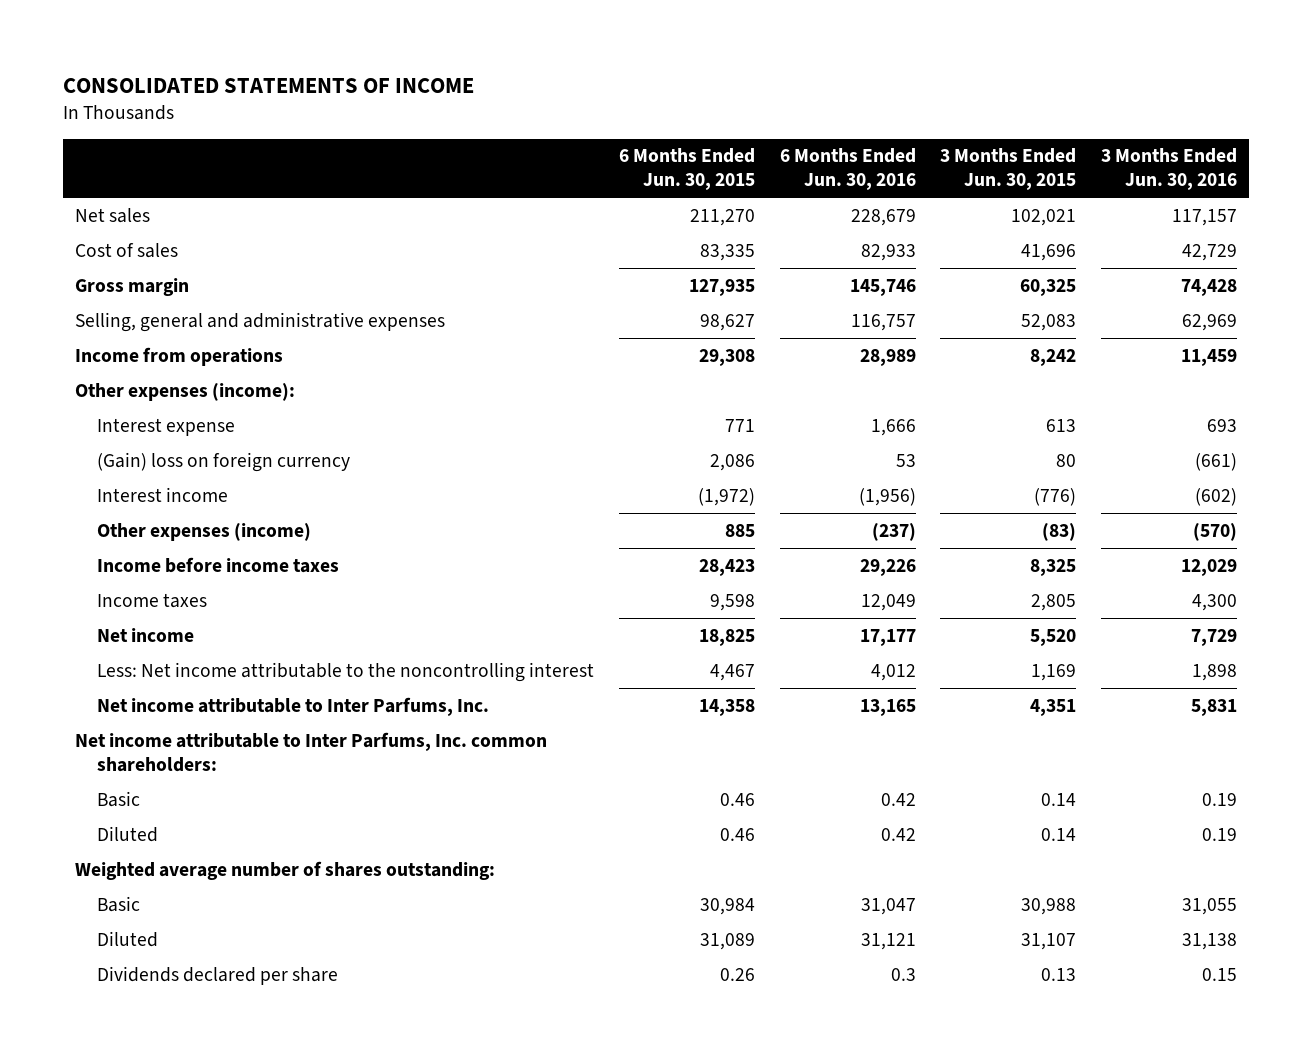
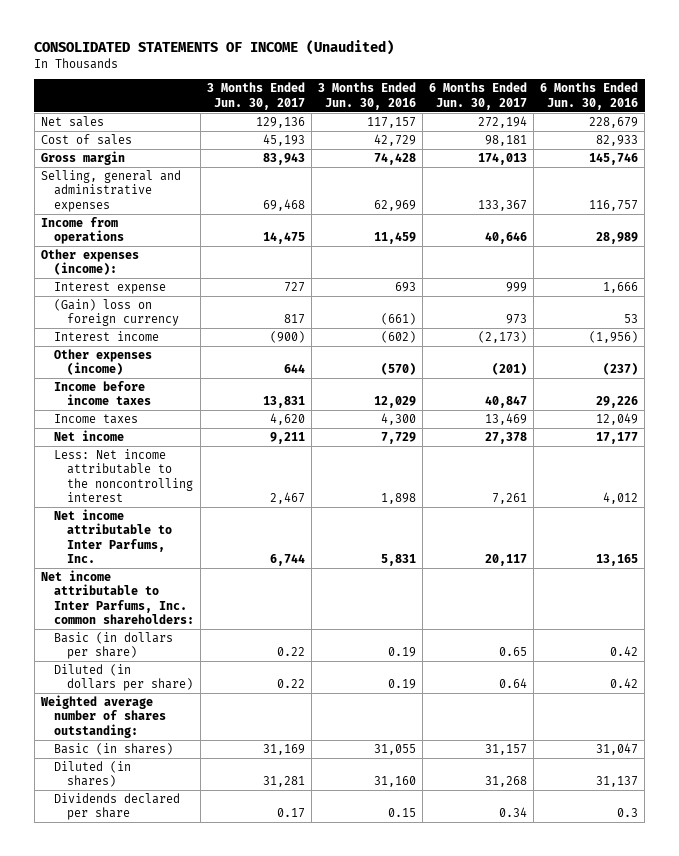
- CONSOLIDATED STATEMENTS OF INCOME
+ CONSOLIDATED STATEMENTS OF INCOME (Unaudited)
- | 6 Months Ended Jun. 30, 2015 | 6 Months Ended Jun. 30, 2016 | 3 Months Ended Jun. 30, 2015 | 3 Months Ended Jun. 30, 2016
+ | 3 Months Ended Jun. 30, 2017 | 3 Months Ended Jun. 30, 2016 | 6 Months Ended Jun. 30, 2017 | 6 Months Ended Jun. 30, 2016
- Basic | 0.46 | 0.42 | 0.14 | 0.19
- Diluted | 0.46 | 0.42 | 0.14 | 0.19
+ Basic (in dollars per share) | 0.22 | 0.19 | 0.65 | 0.42
+ Diluted (in dollars per share) | 0.22 | 0.19 | 0.64 | 0.42
- Basic | 30,984 | 31,047 | 30,988 | 31,055
- Diluted | 31,089 | 31,121 | 31,107 | 31,138
+ Basic (in shares) | 31,169 | 31,055 | 31,157 | 31,047
+ Diluted (in shares) | 31,281 | 31,160 | 31,268 | 31,137

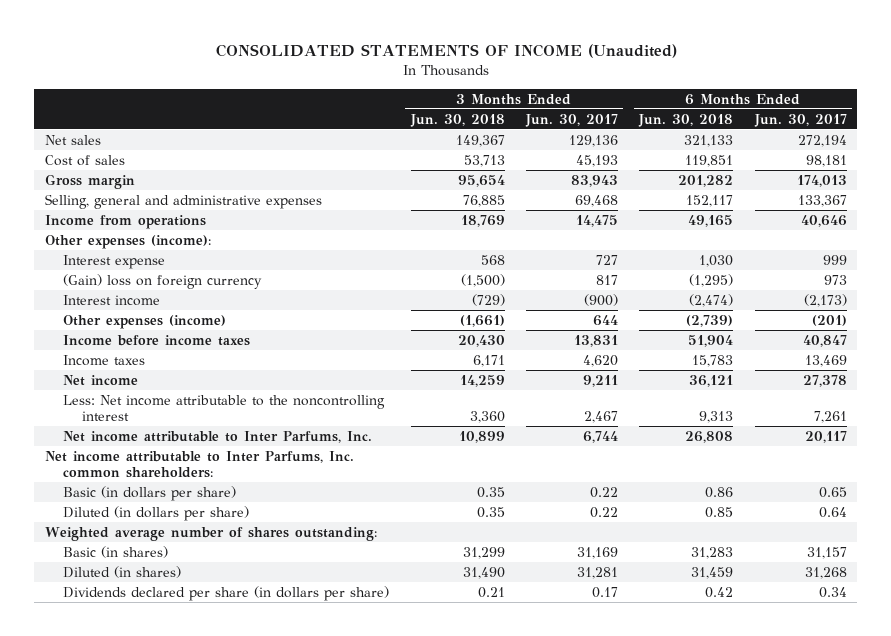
- | 3 Months Ended Jun. 30, 2017 | 3 Months Ended Jun. 30, 2016 | 6 Months Ended Jun. 30, 2017 | 6 Months Ended Jun. 30, 2016
+ | 3 Months Ended Jun. 30, 2018 | 3 Months Ended Jun. 30, 2017 | 6 Months Ended Jun. 30, 2018 | 6 Months Ended Jun. 30, 2017
- Dividends declared per share | 0.17 | 0.15 | 0.34 | 0.3
+ Dividends declared per share (in dollars per share) | 0.21 | 0.17 | 0.42 | 0.34

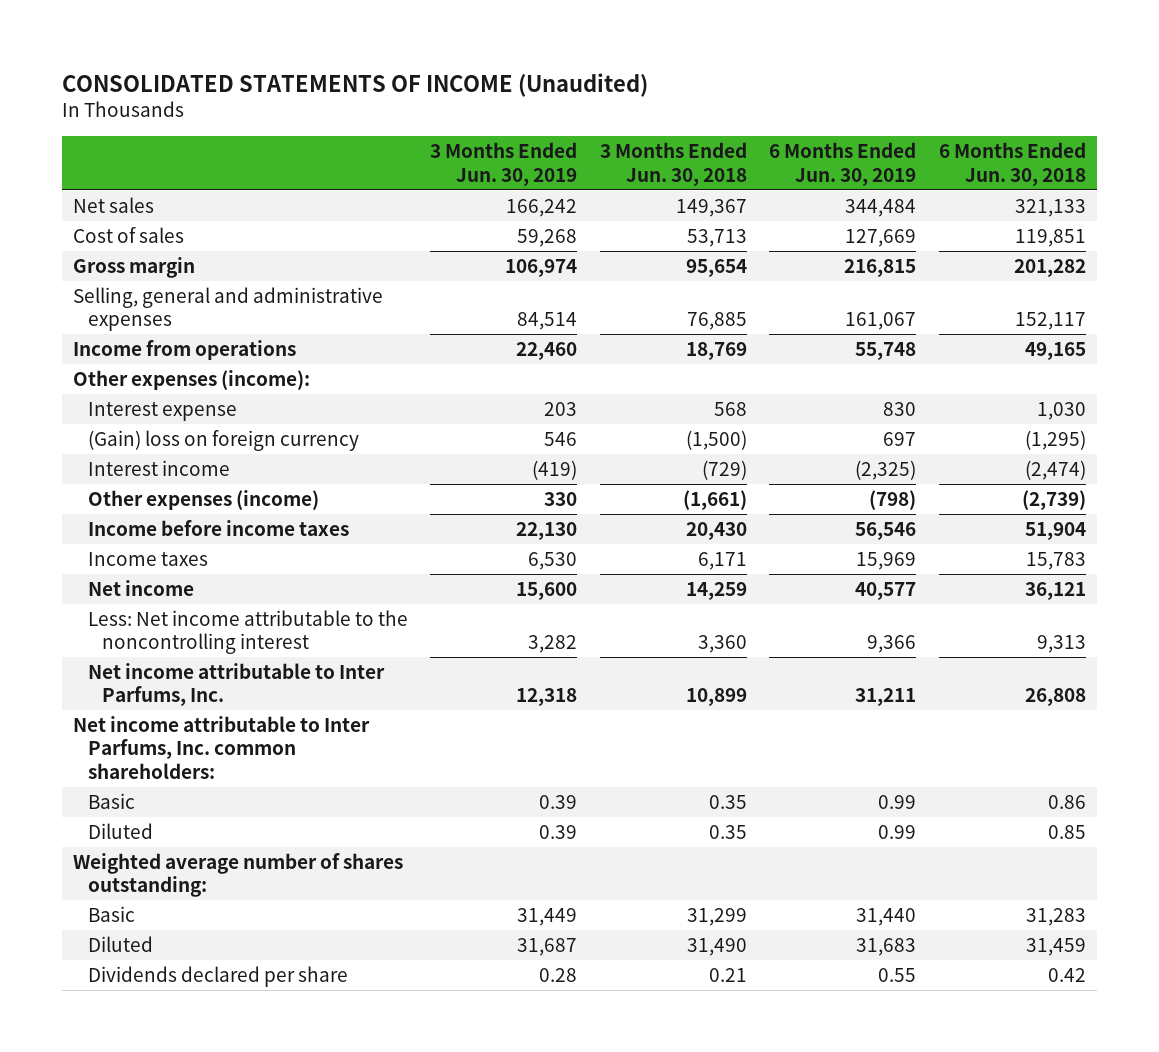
- | 3 Months Ended Jun. 30, 2018 | 3 Months Ended Jun. 30, 2017 | 6 Months Ended Jun. 30, 2018 | 6 Months Ended Jun. 30, 2017
+ | 3 Months Ended Jun. 30, 2019 | 3 Months Ended Jun. 30, 2018 | 6 Months Ended Jun. 30, 2019 | 6 Months Ended Jun. 30, 2018
- Basic (in dollars per share) | 0.35 | 0.22 | 0.86 | 0.65
- Diluted (in dollars per share) | 0.35 | 0.22 | 0.85 | 0.64
+ Basic | 0.39 | 0.35 | 0.99 | 0.86
+ Diluted | 0.39 | 0.35 | 0.99 | 0.85
- Basic (in shares) | 31,299 | 31,169 | 31,283 | 31,157
- Diluted (in shares) | 31,490 | 31,281 | 31,459 | 31,268
- Dividends declared per share (in dollars per share) | 0.21 | 0.17 | 0.42 | 0.34
+ Basic | 31,449 | 31,299 | 31,440 | 31,283
+ Diluted | 31,687 | 31,490 | 31,683 | 31,459
+ Dividends declared per share | 0.28 | 0.21 | 0.55 | 0.42

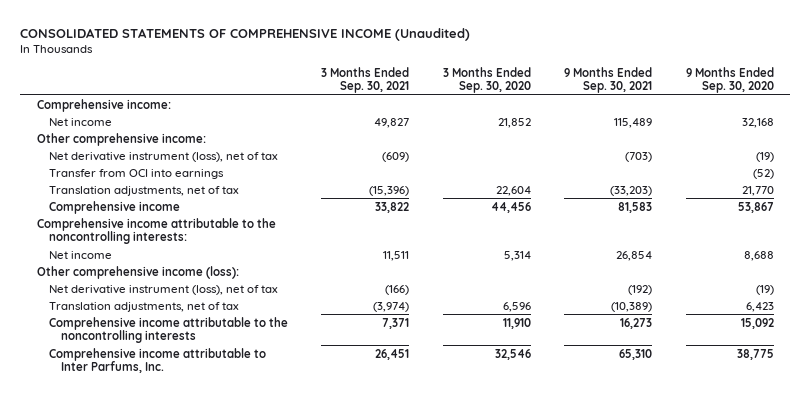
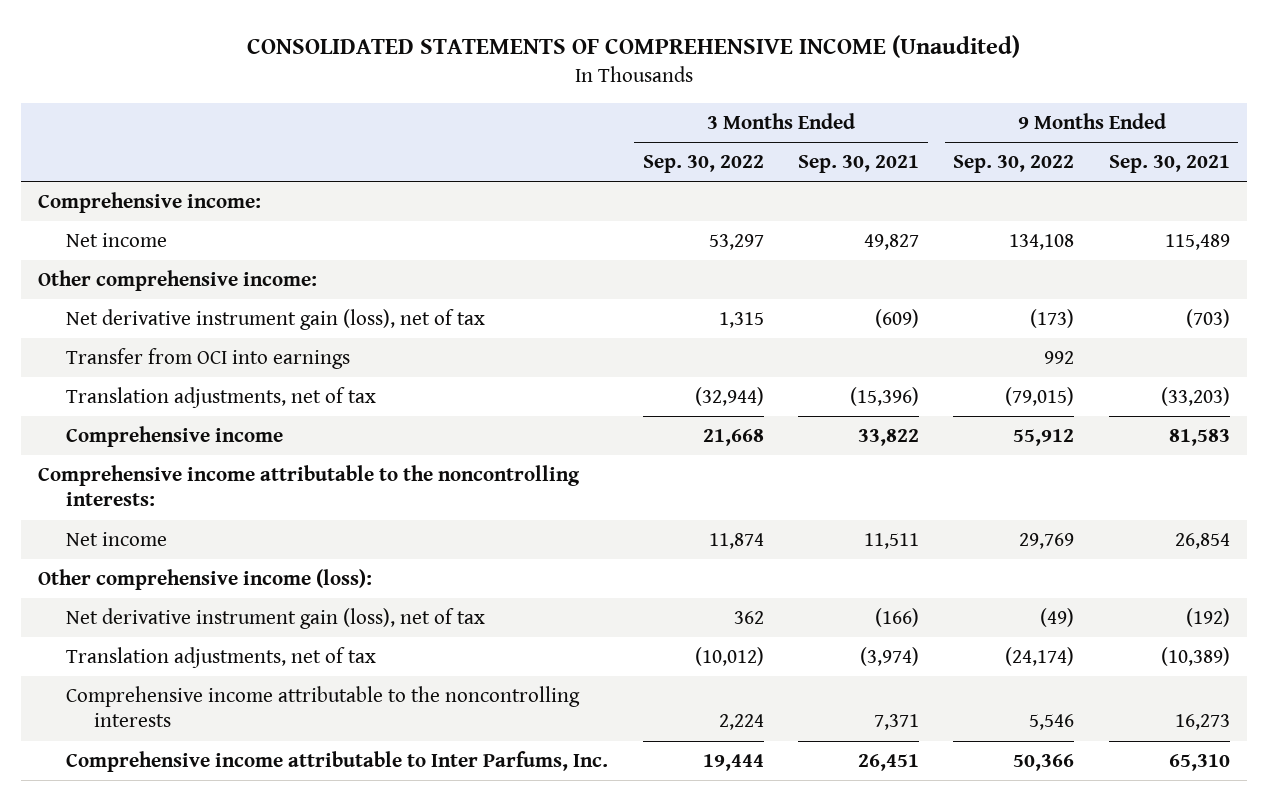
- | 3 Months Ended Sep. 30, 2021 | 3 Months Ended Sep. 30, 2020 | 9 Months Ended Sep. 30, 2021 | 9 Months Ended Sep. 30, 2020
+ | 3 Months Ended Sep. 30, 2022 | 3 Months Ended Sep. 30, 2021 | 9 Months Ended Sep. 30, 2022 | 9 Months Ended Sep. 30, 2021
- Net derivative instrument (loss), net of tax | (609) | | (703) | (19)
+ Net derivative instrument gain (loss), net of tax | 1,315 | (609) | (173) | (703)
- Net derivative instrument (loss), net of tax | (166) | | (192) | (19)
+ Net derivative instrument gain (loss), net of tax | 362 | (166) | (49) | (192)

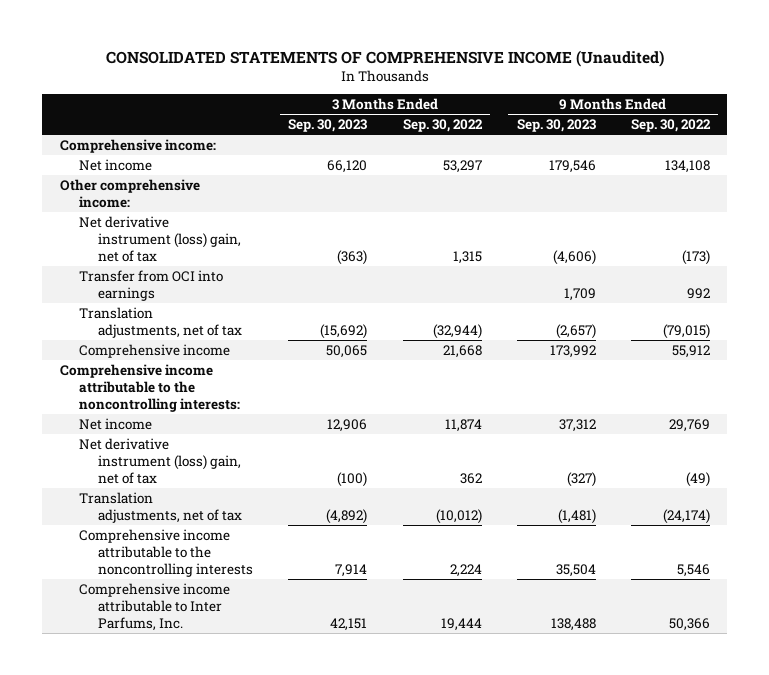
- | 3 Months Ended Sep. 30, 2022 | 3 Months Ended Sep. 30, 2021 | 9 Months Ended Sep. 30, 2022 | 9 Months Ended Sep. 30, 2021
+ | 3 Months Ended Sep. 30, 2023 | 3 Months Ended Sep. 30, 2022 | 9 Months Ended Sep. 30, 2023 | 9 Months Ended Sep. 30, 2022
- Net derivative instrument gain (loss), net of tax | 1,315 | (609) | (173) | (703)
+ Net derivative instrument (loss) gain, net of tax | (363) | 1,315 | (4,606) | (173)
- Other comprehensive income (loss):
- Net derivative instrument gain (loss), net of tax | 362 | (166) | (49) | (192)
+ Net derivative instrument (loss) gain, net of tax | (100) | 362 | (327) | (49)

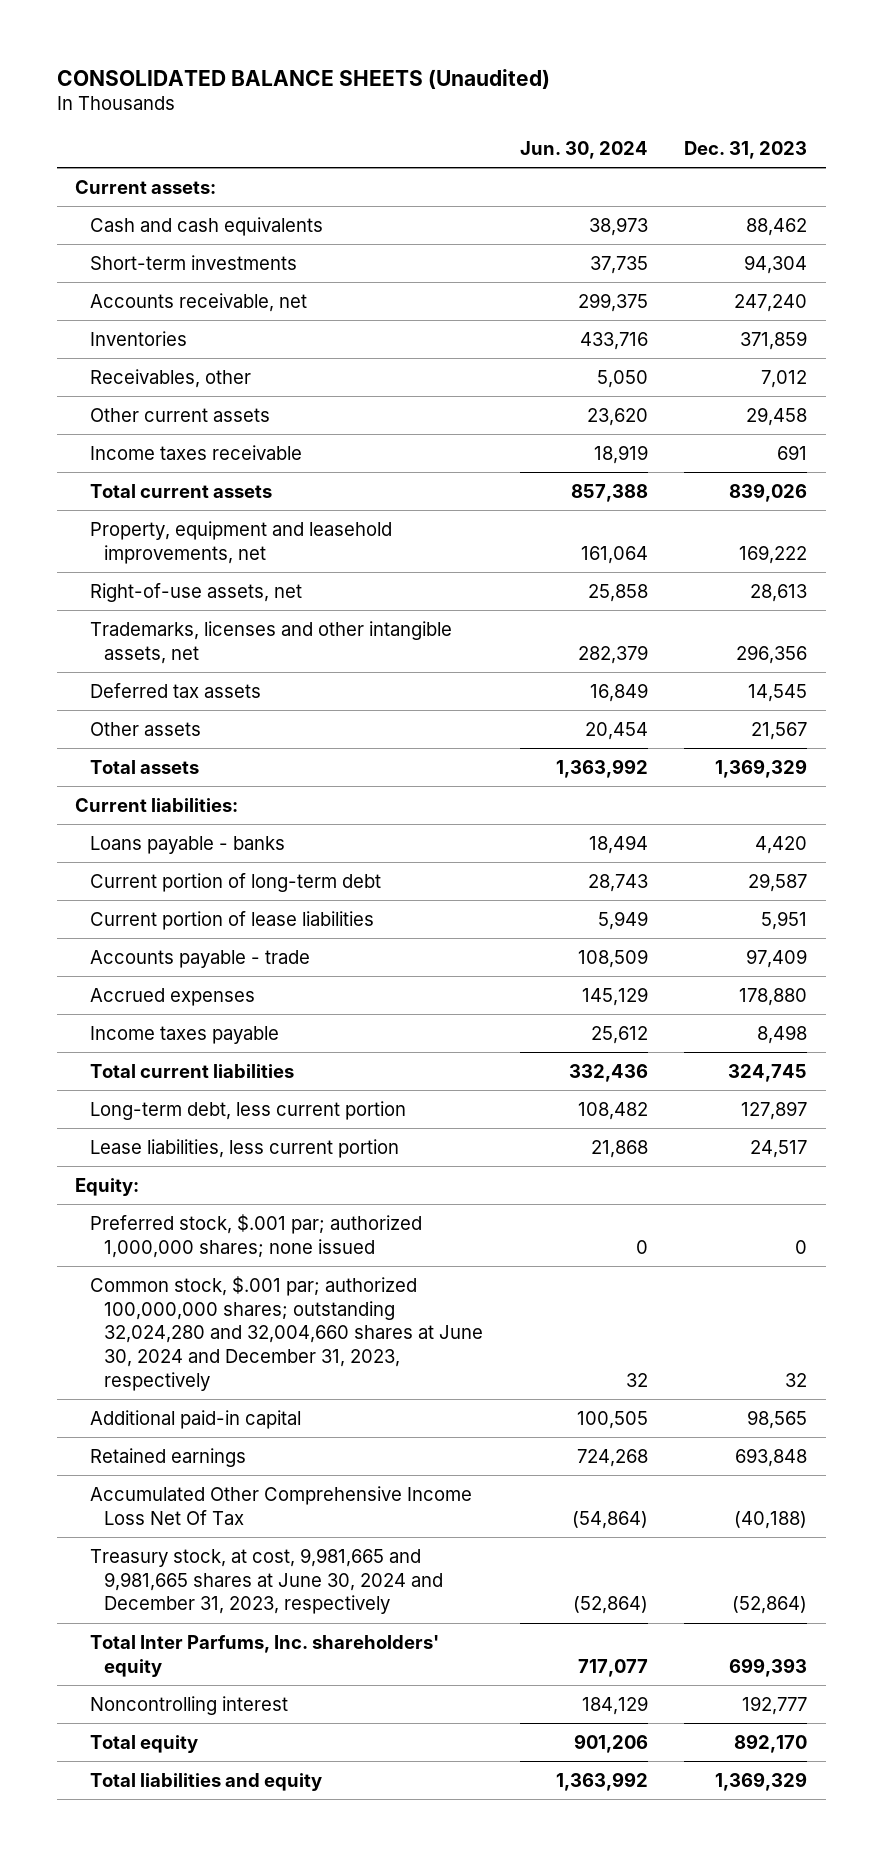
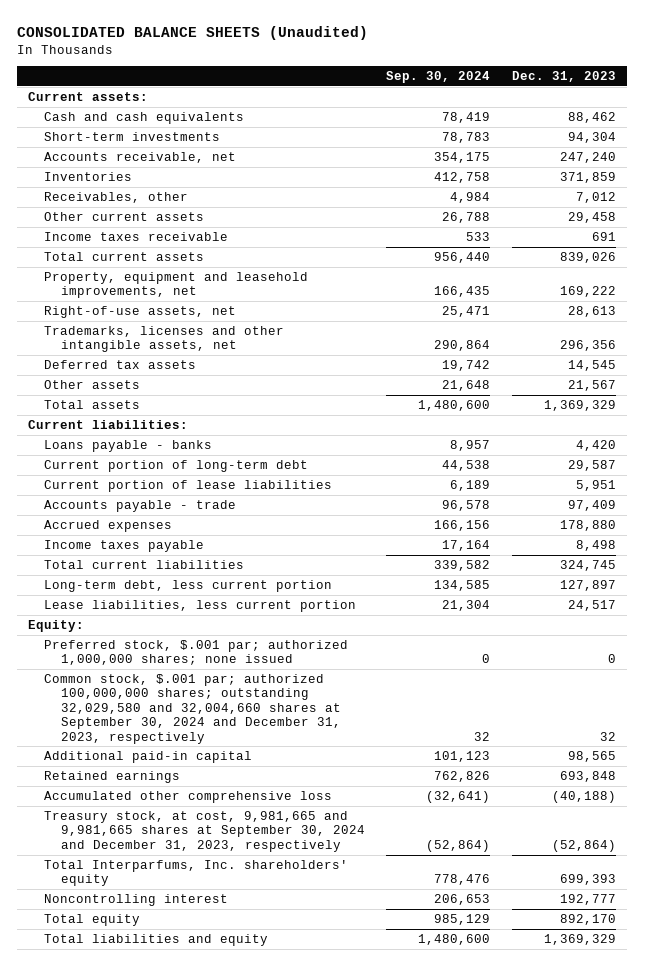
- | Jun. 30, 2024 | Dec. 31, 2023
+ | Sep. 30, 2024 | Dec. 31, 2023
- Common stock, $.001 par; authorized 100,000,000 shares; outstanding 32,024,280 and 32,004,660 shares at June 30, 2024 and December 31, 2023, respectively | 32 | 32
+ Common stock, $.001 par; authorized 100,000,000 shares; outstanding 32,029,580 and 32,004,660 shares at September 30, 2024 and December 31, 2023, respectively | 32 | 32
- Accumulated Other Comprehensive Income Loss Net Of Tax | (54,864) | (40,188)
- Treasury stock, at cost, 9,981,665 and 9,981,665 shares at June 30, 2024 and December 31, 2023, respectively | (52,864) | (52,864)
- Total Inter Parfums, Inc. shareholders' equity | 717,077 | 699,393
+ Accumulated other comprehensive loss | (32,641) | (40,188)
+ Treasury stock, at cost, 9,981,665 and 9,981,665 shares at September 30, 2024 and December 31, 2023, respectively | (52,864) | (52,864)
+ Total Interparfums, Inc. shareholders' equity | 778,476 | 699,393

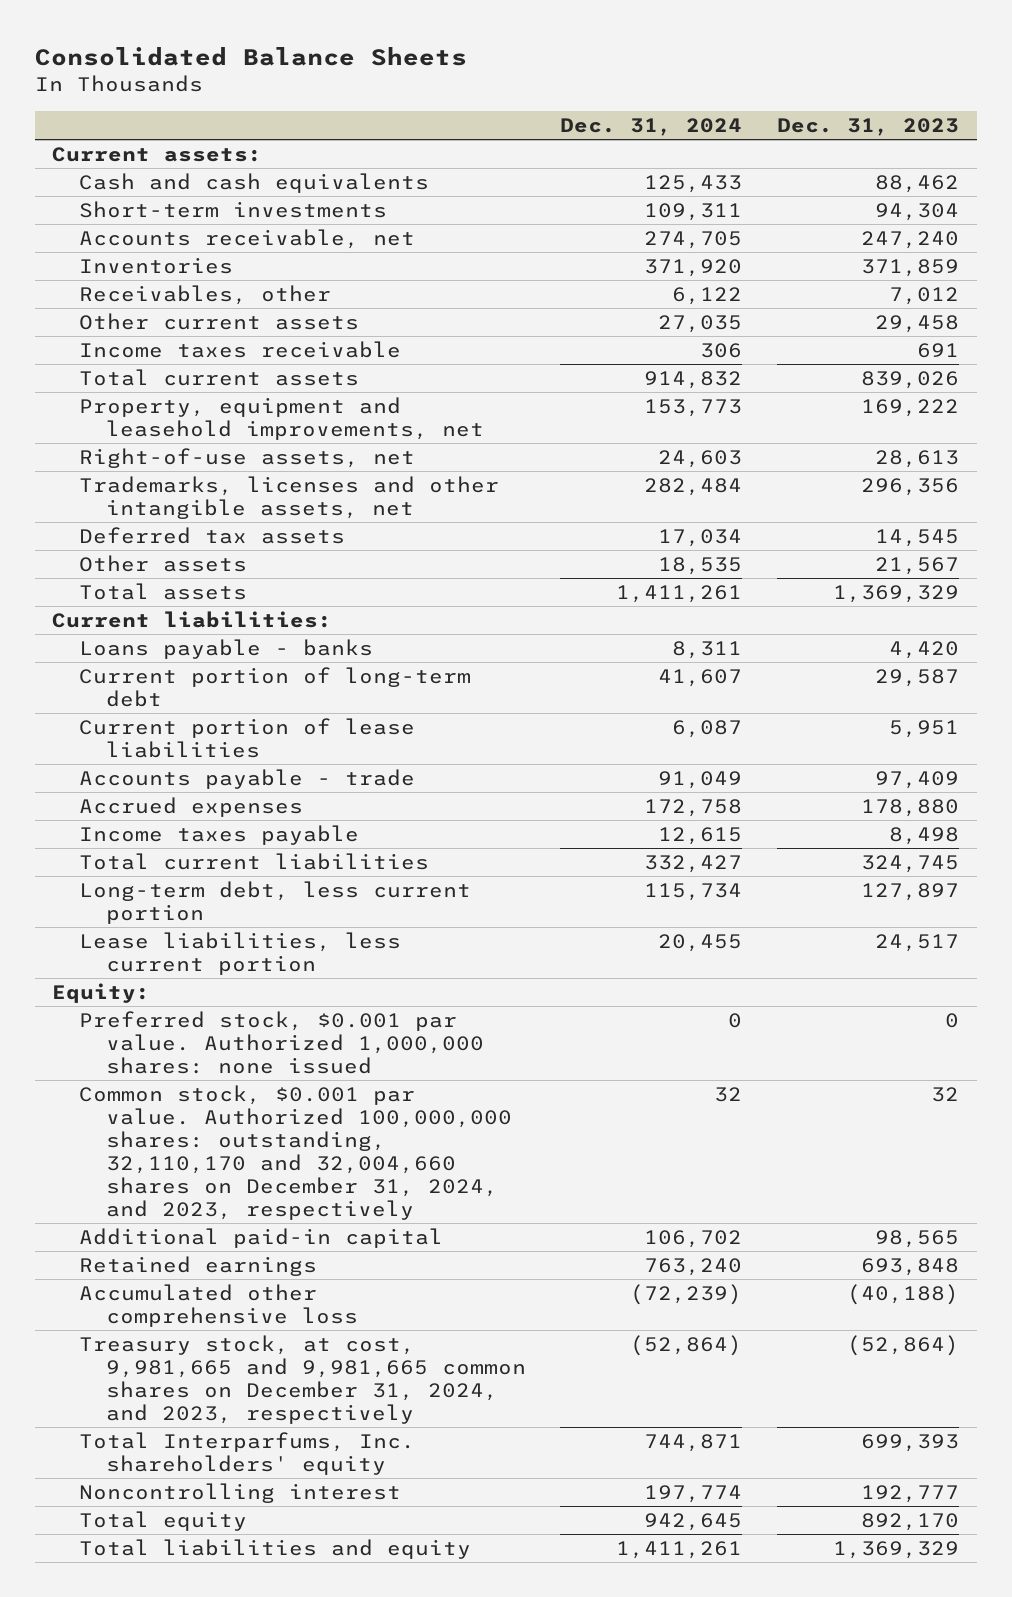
- CONSOLIDATED BALANCE SHEETS (Unaudited)
+ Consolidated Balance Sheets
- | Sep. 30, 2024 | Dec. 31, 2023
+ | Dec. 31, 2024 | Dec. 31, 2023
- Preferred stock, $.001 par; authorized 1,000,000 shares; none issued | 0 | 0
- Common stock, $.001 par; authorized 100,000,000 shares; outstanding 32,029,580 and 32,004,660 shares at September 30, 2024 and December 31, 2023, respectively | 32 | 32
+ Preferred stock, $0.001 par value. Authorized 1,000,000 shares: none issued | 0 | 0
+ Common stock, $0.001 par value. Authorized 100,000,000 shares: outstanding, 32,110,170 and 32,004,660 shares on December 31, 2024, and 2023, respectively | 32 | 32
- Treasury stock, at cost, 9,981,665 and 9,981,665 shares at September 30, 2024 and December 31, 2023, respectively | (52,864) | (52,864)
+ Treasury stock, at cost, 9,981,665 and 9,981,665 common shares on December 31, 2024, and 2023, respectively | (52,864) | (52,864)

